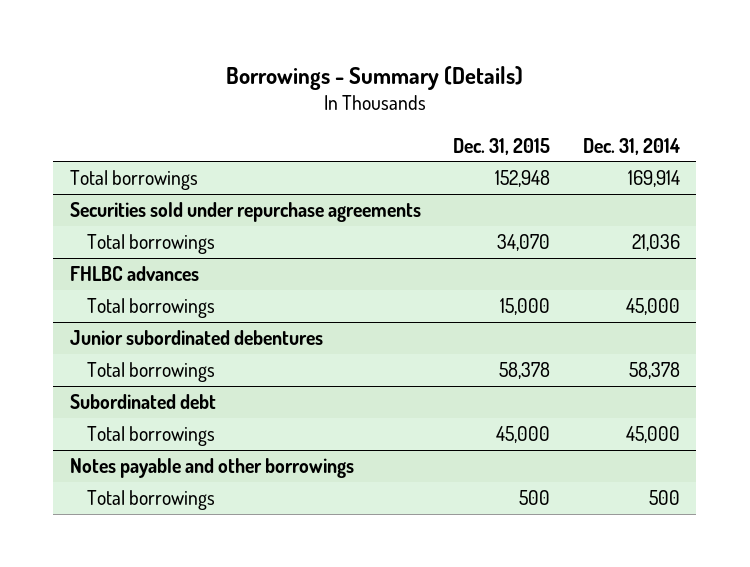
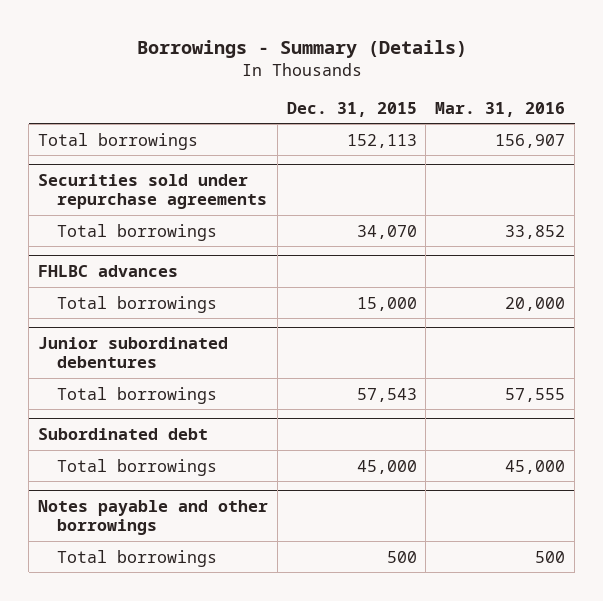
- | Dec. 31, 2015 | Dec. 31, 2014
+ | Dec. 31, 2015 | Mar. 31, 2016
- Total borrowings | 152,948 | 169,914
+ Total borrowings | 152,113 | 156,907
@ Junior subordinated debentures
- Total borrowings | 58,378 | 58,378
+ Total borrowings | 57,543 | 57,555

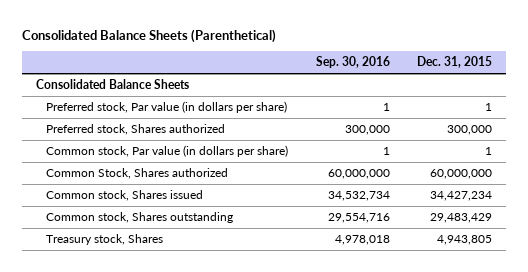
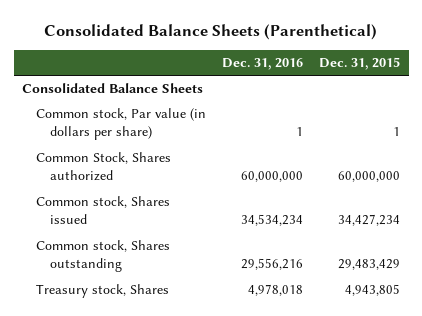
- | Sep. 30, 2016 | Dec. 31, 2015
+ | Dec. 31, 2016 | Dec. 31, 2015
- Preferred stock, Par value (in dollars per share) | 1 | 1
- Preferred stock, Shares authorized | 300,000 | 300,000

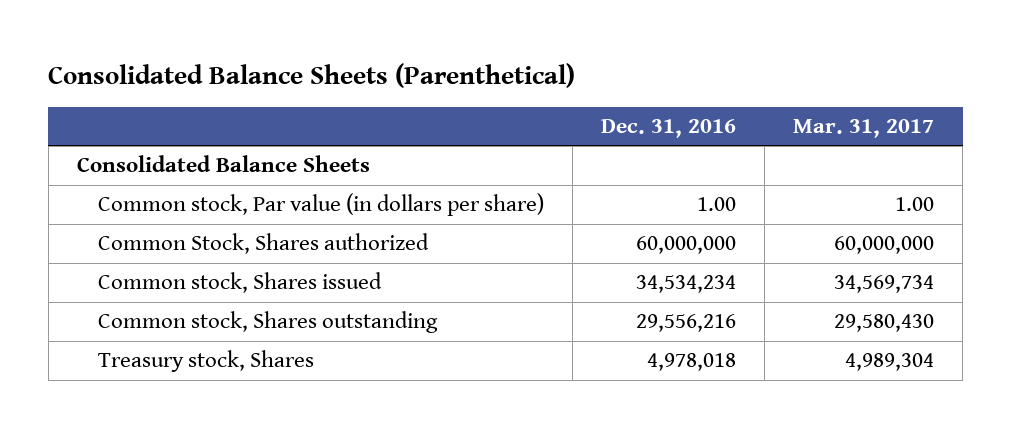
- | Dec. 31, 2016 | Dec. 31, 2015
+ | Dec. 31, 2016 | Mar. 31, 2017
- Common stock, Par value (in dollars per share) | 1 | 1
+ Common stock, Par value (in dollars per share) | 1.00 | 1.00

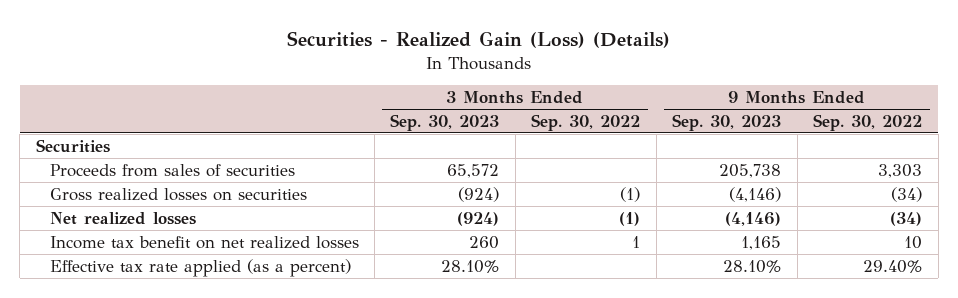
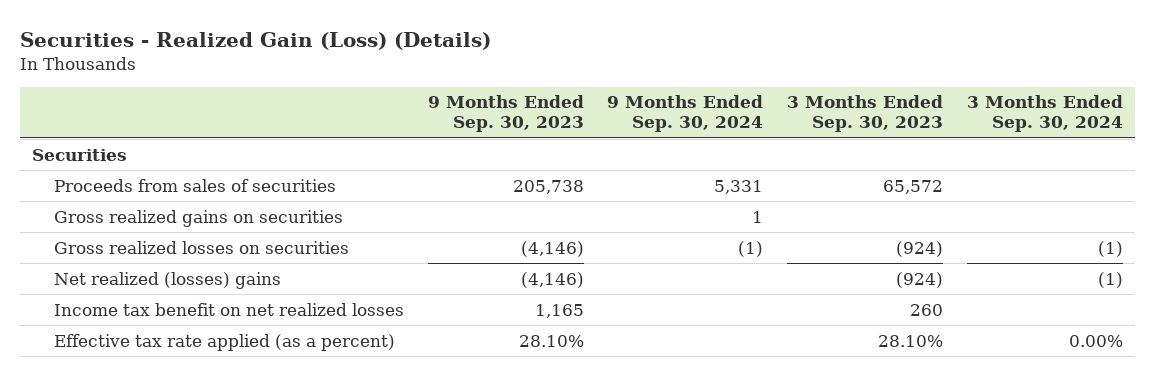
- | 3 Months Ended Sep. 30, 2023 | 3 Months Ended Sep. 30, 2022 | 9 Months Ended Sep. 30, 2023 | 9 Months Ended Sep. 30, 2022
+ | 9 Months Ended Sep. 30, 2023 | 9 Months Ended Sep. 30, 2024 | 3 Months Ended Sep. 30, 2023 | 3 Months Ended Sep. 30, 2024
+ Gross realized gains on securities | | 1 | |
- Net realized losses | (924) | (1) | (4,146) | (34)
+ Net realized (losses) gains | (4,146) | | (924) | (1)

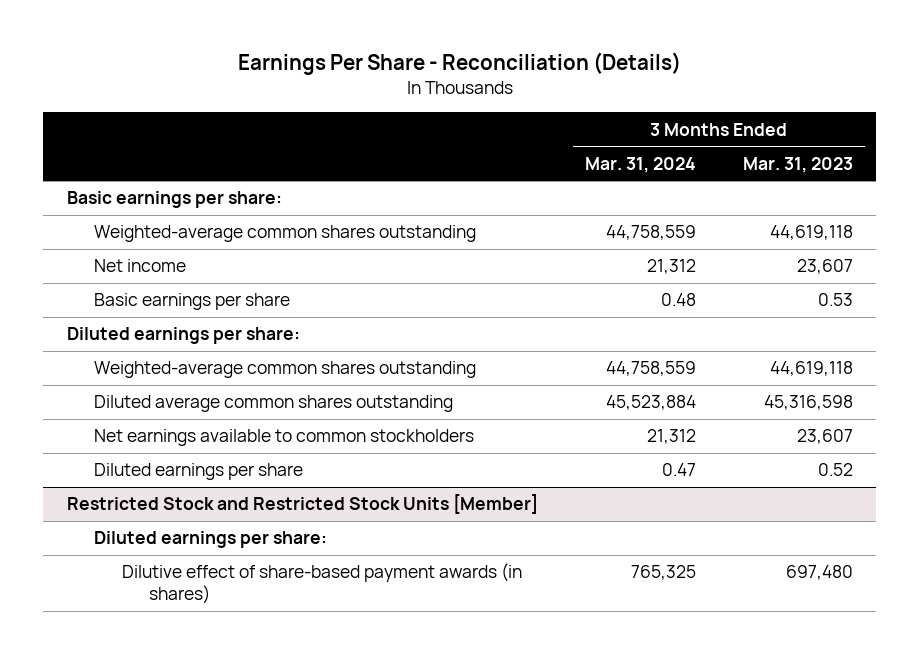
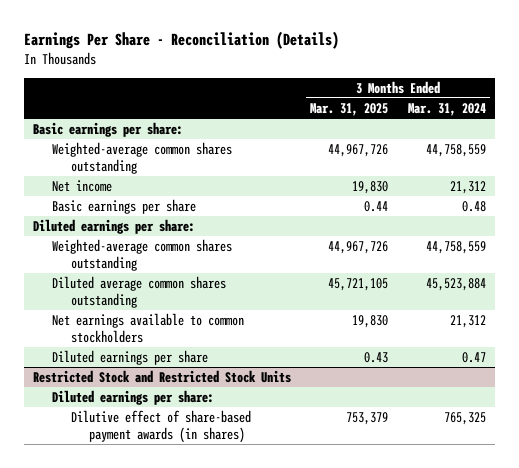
- | 3 Months Ended Mar. 31, 2024 | 3 Months Ended Mar. 31, 2023
+ | 3 Months Ended Mar. 31, 2025 | 3 Months Ended Mar. 31, 2024
- Restricted Stock and Restricted Stock Units [Member]
+ Restricted Stock and Restricted Stock Units

